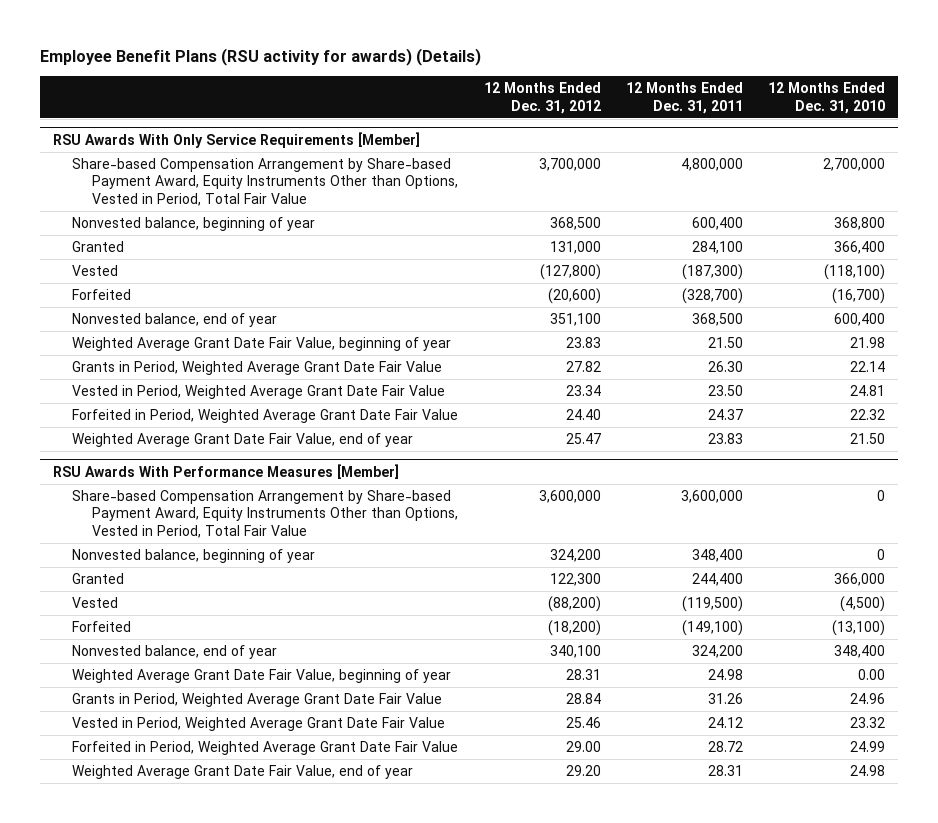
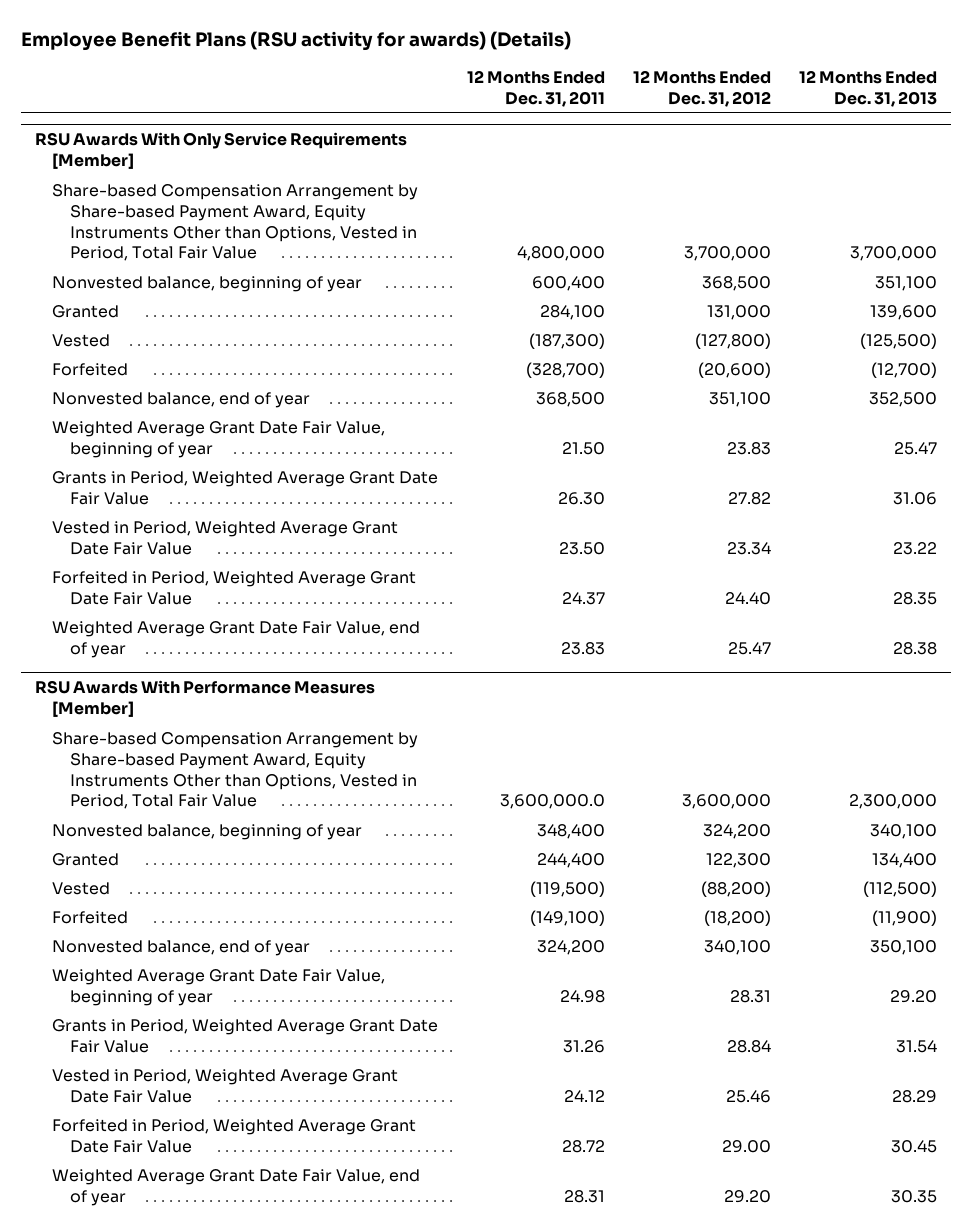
- | 12 Months Ended Dec. 31, 2012 | 12 Months Ended Dec. 31, 2011 | 12 Months Ended Dec. 31, 2010
+ | 12 Months Ended Dec. 31, 2011 | 12 Months Ended Dec. 31, 2012 | 12 Months Ended Dec. 31, 2013
@ RSU Awards With Performance Measures [Member]
- Share-based Compensation Arrangement by Share-based Payment Award, Equity Instruments Other than Options, Vested in Period, Total Fair Value | 3,600,000 | 3,600,000 | 0
+ Share-based Compensation Arrangement by Share-based Payment Award, Equity Instruments Other than Options, Vested in Period, Total Fair Value | 3,600,000.0 | 3,600,000 | 2,300,000

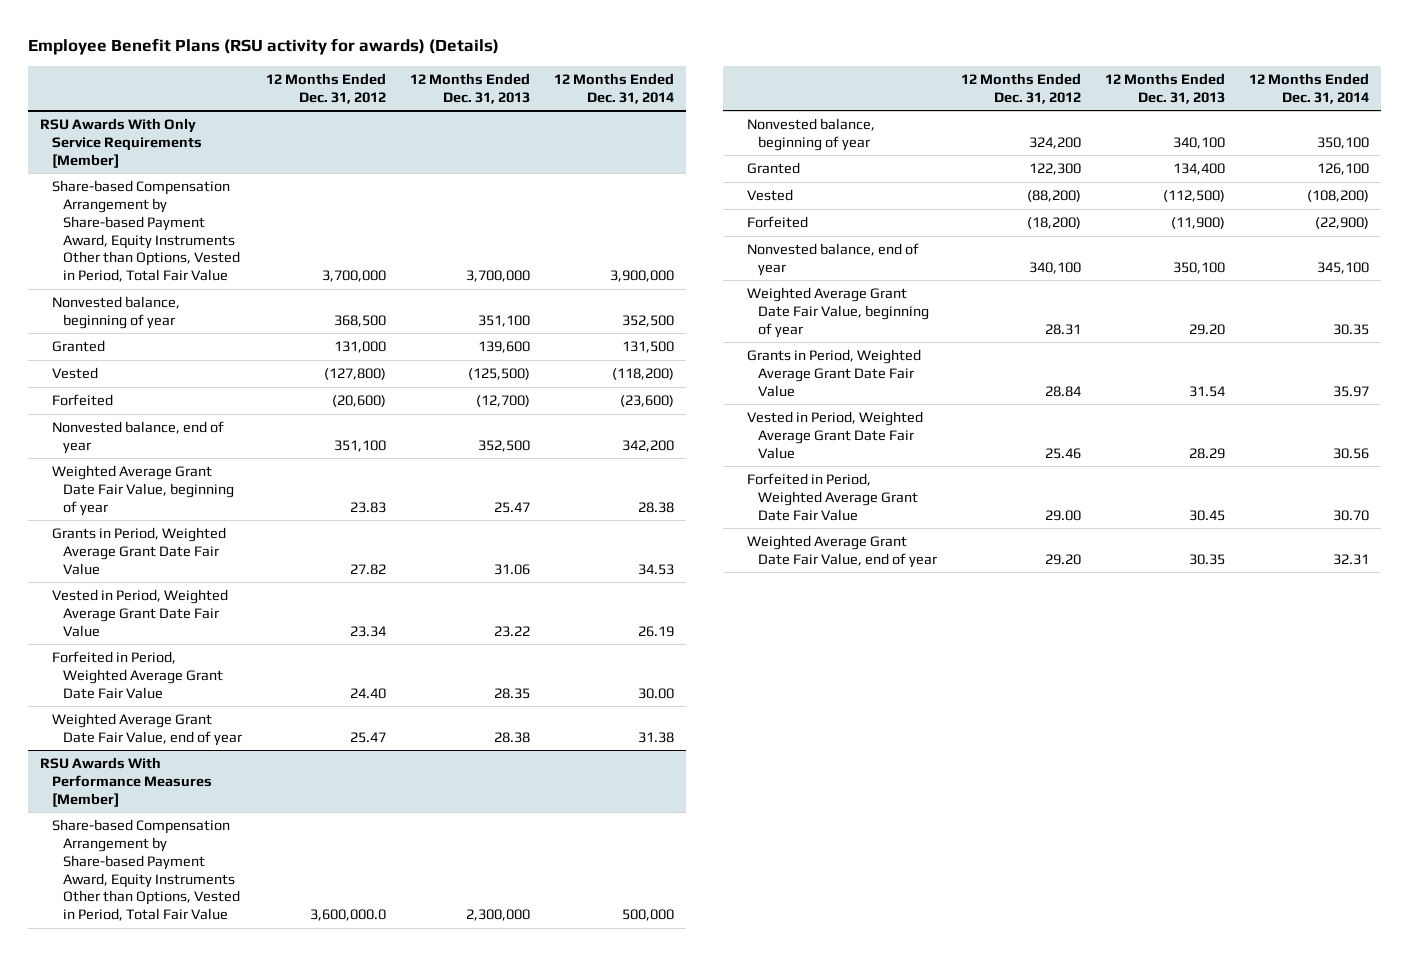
- | 12 Months Ended Dec. 31, 2011 | 12 Months Ended Dec. 31, 2012 | 12 Months Ended Dec. 31, 2013
+ | 12 Months Ended Dec. 31, 2012 | 12 Months Ended Dec. 31, 2013 | 12 Months Ended Dec. 31, 2014
@ RSU Awards With Performance Measures [Member]
- Share-based Compensation Arrangement by Share-based Payment Award, Equity Instruments Other than Options, Vested in Period, Total Fair Value | 3,600,000.0 | 3,600,000 | 2,300,000
+ Share-based Compensation Arrangement by Share-based Payment Award, Equity Instruments Other than Options, Vested in Period, Total Fair Value | 3,600,000.0 | 2,300,000 | 500,000

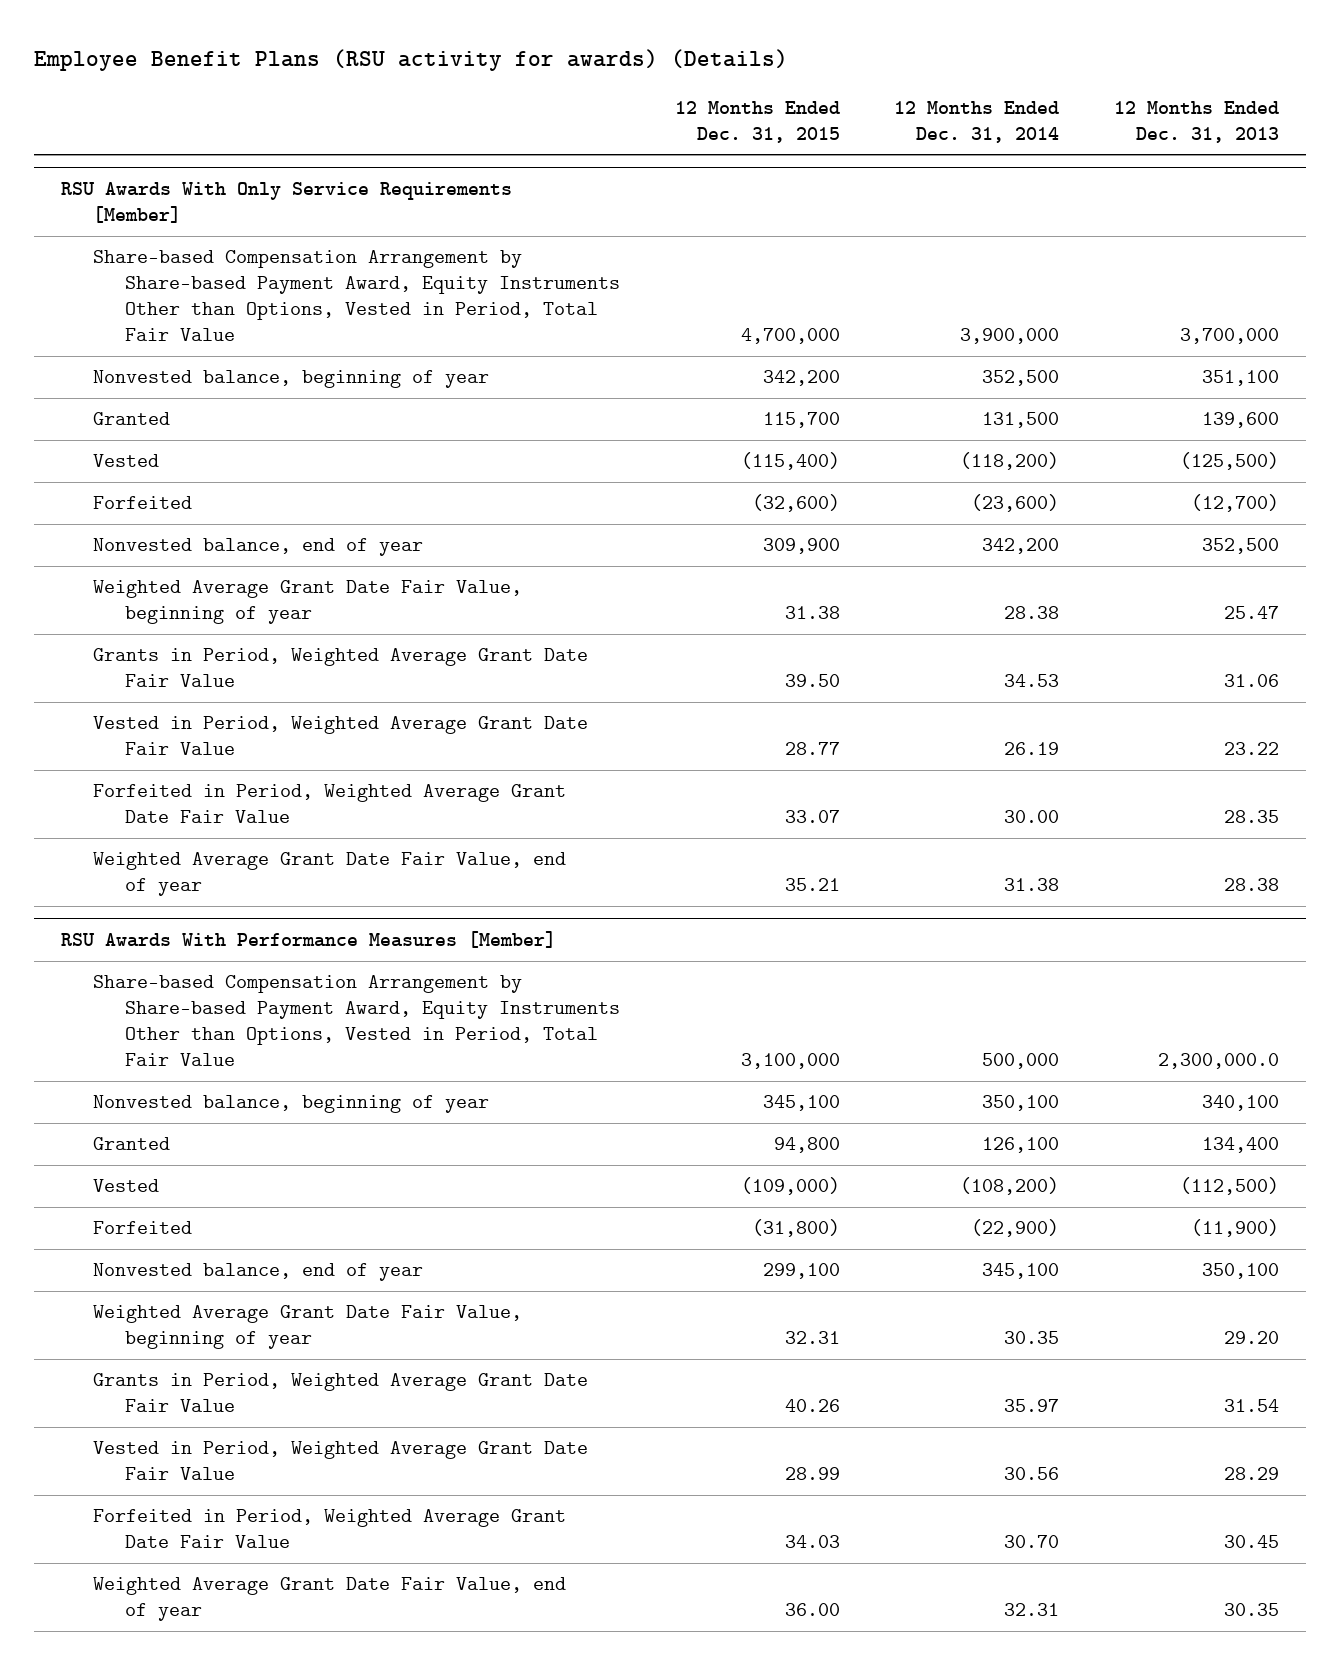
- | 12 Months Ended Dec. 31, 2012 | 12 Months Ended Dec. 31, 2013 | 12 Months Ended Dec. 31, 2014
+ | 12 Months Ended Dec. 31, 2015 | 12 Months Ended Dec. 31, 2014 | 12 Months Ended Dec. 31, 2013
@ RSU Awards With Performance Measures [Member]
- Share-based Compensation Arrangement by Share-based Payment Award, Equity Instruments Other than Options, Vested in Period, Total Fair Value | 3,600,000.0 | 2,300,000 | 500,000
+ Share-based Compensation Arrangement by Share-based Payment Award, Equity Instruments Other than Options, Vested in Period, Total Fair Value | 3,100,000 | 500,000 | 2,300,000.0

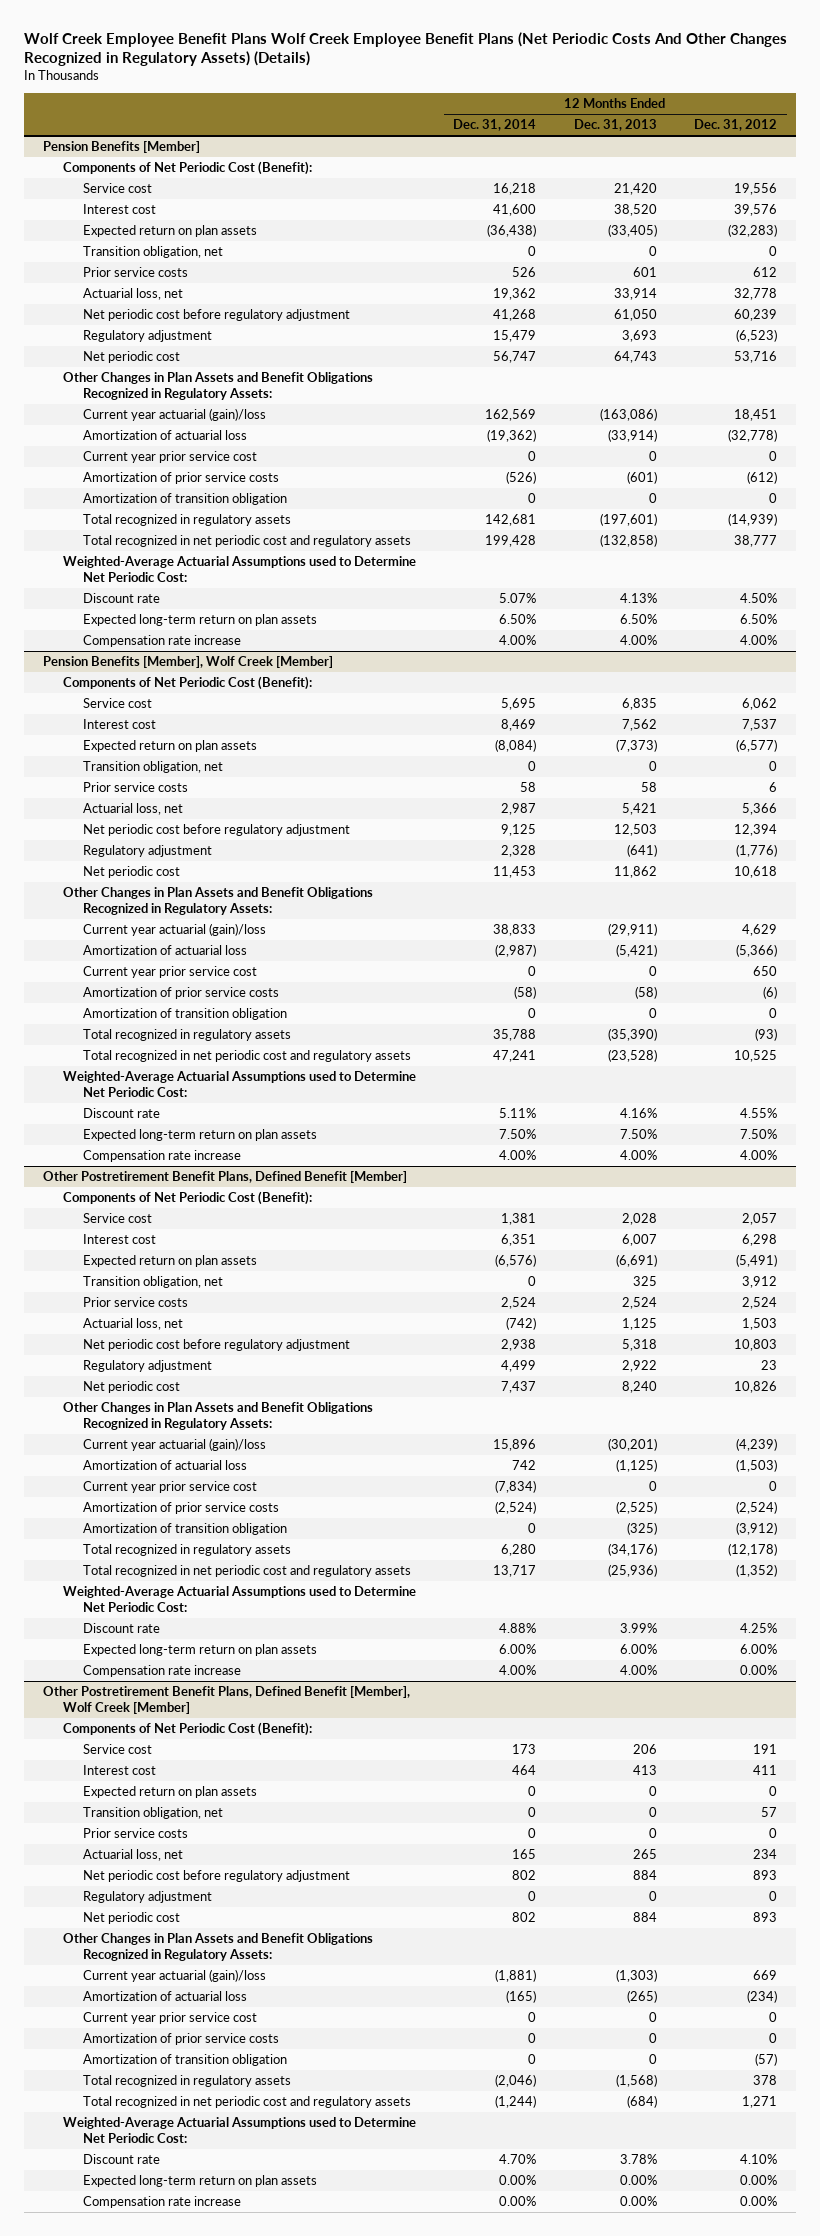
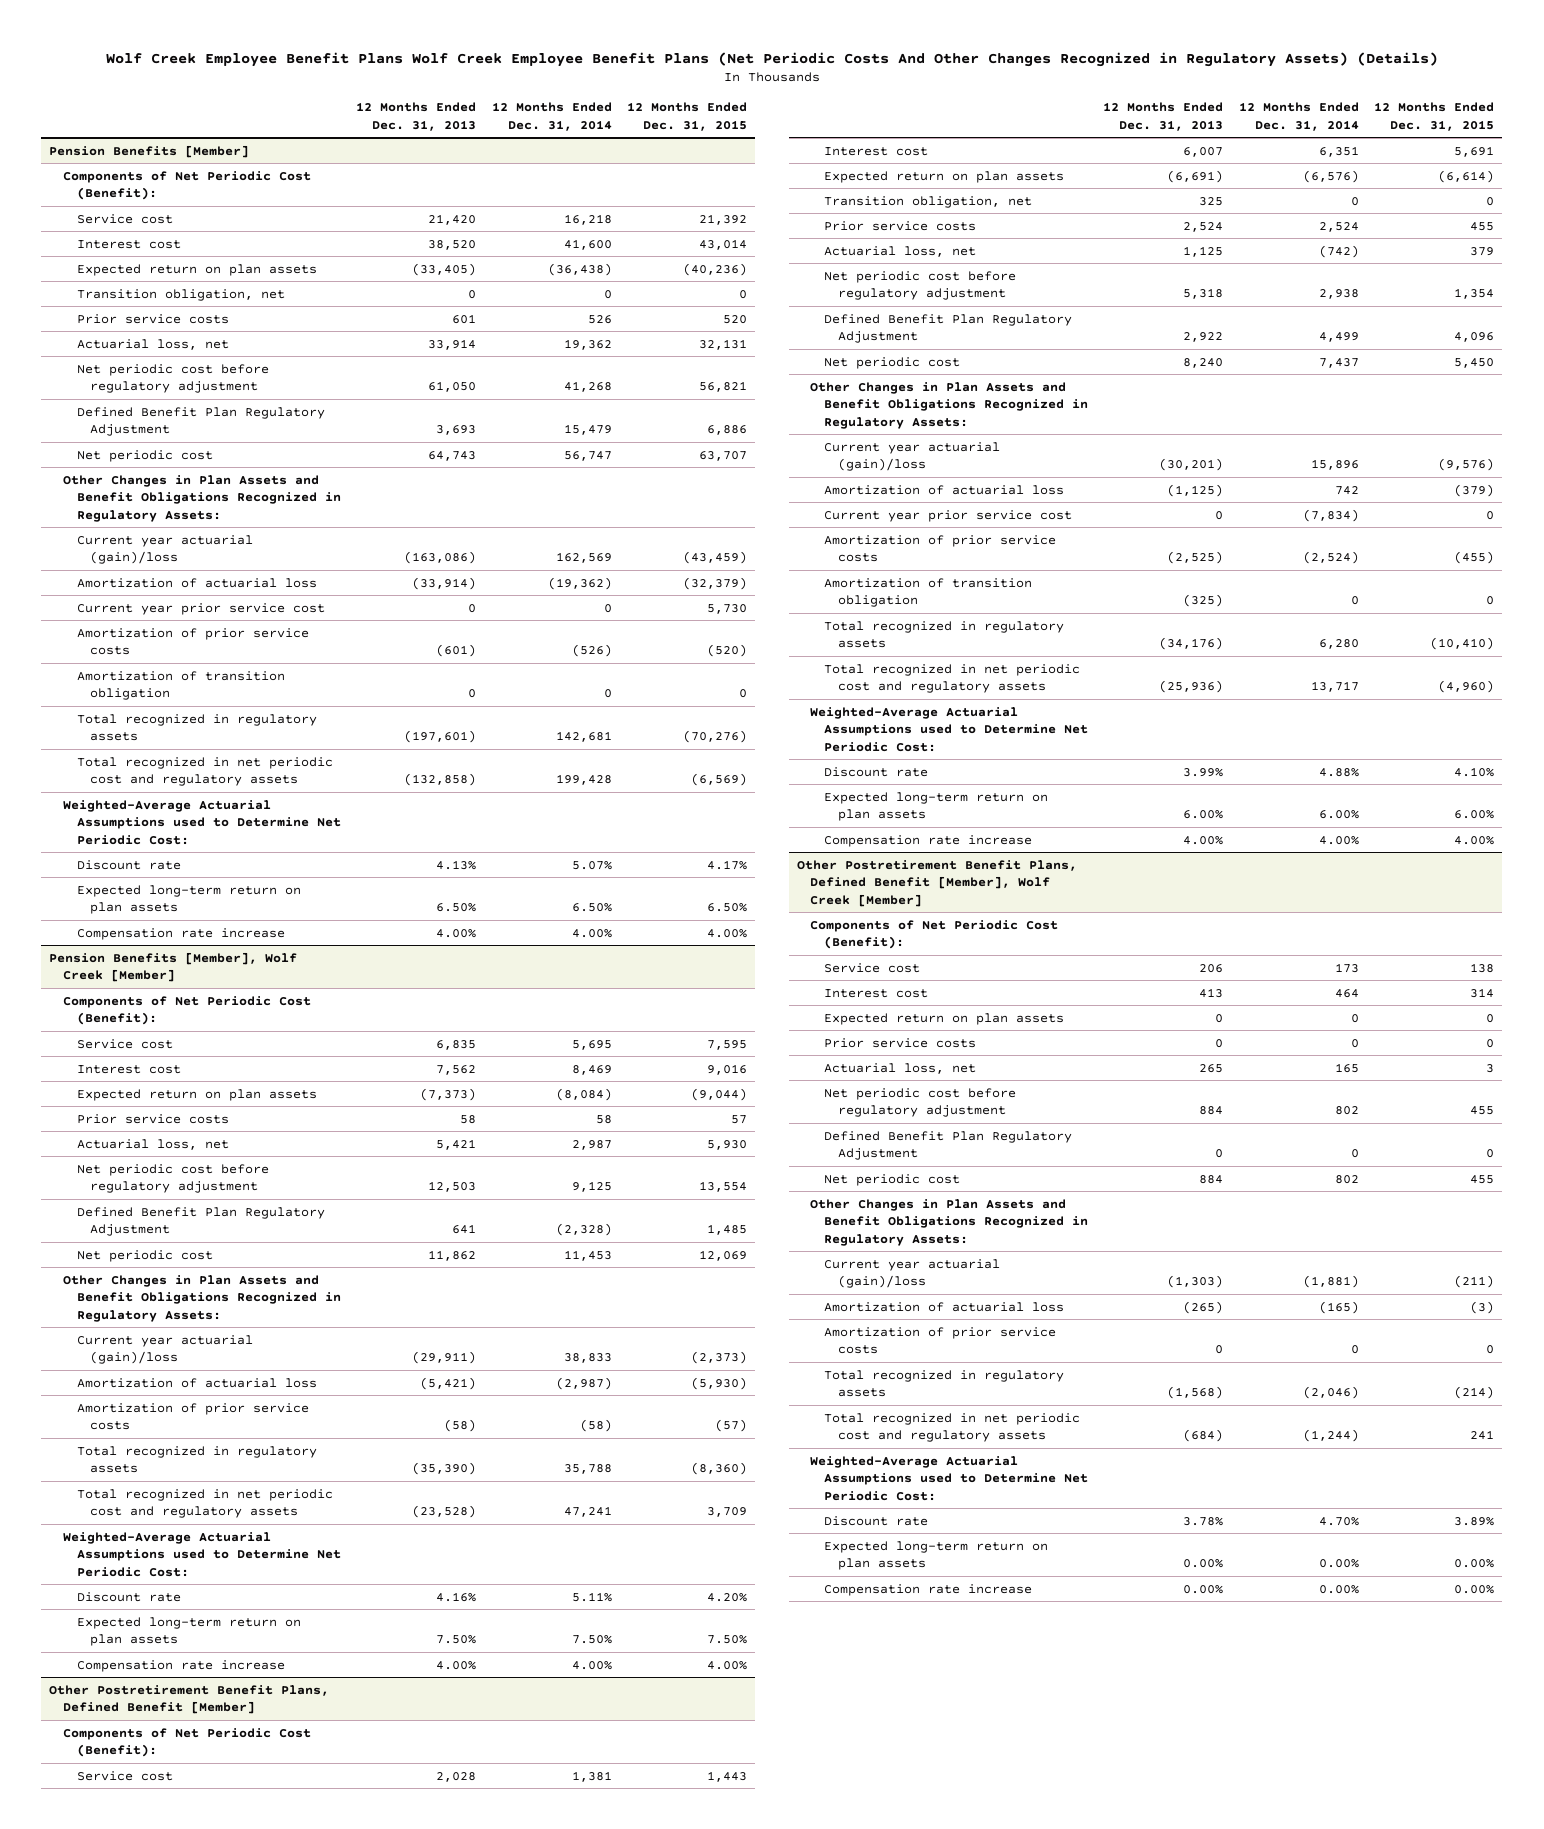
- | 12 Months Ended Dec. 31, 2014 | 12 Months Ended Dec. 31, 2013 | 12 Months Ended Dec. 31, 2012
+ | 12 Months Ended Dec. 31, 2013 | 12 Months Ended Dec. 31, 2014 | 12 Months Ended Dec. 31, 2015
@ Pension Benefits [Member]
- Regulatory adjustment | 15,479 | 3,693 | (6,523)
+ Defined Benefit Plan Regulatory Adjustment | 3,693 | 15,479 | 6,886
@ Pension Benefits [Member], Wolf Creek [Member]
- Transition obligation, net | 0 | 0 | 0
- Regulatory adjustment | 2,328 | (641) | (1,776)
+ Defined Benefit Plan Regulatory Adjustment | 641 | (2,328) | 1,485
- Current year prior service cost | 0 | 0 | 650
- Amortization of transition obligation | 0 | 0 | 0
@ Other Postretirement Benefit Plans, Defined Benefit [Member]
- Regulatory adjustment | 4,499 | 2,922 | 23
+ Defined Benefit Plan Regulatory Adjustment | 2,922 | 4,499 | 4,096
@ Other Postretirement Benefit Plans, Defined Benefit [Member], Wolf Creek [Member]
- Transition obligation, net | 0 | 0 | 57
- Regulatory adjustment | 0 | 0 | 0
+ Defined Benefit Plan Regulatory Adjustment | 0 | 0 | 0
- Current year prior service cost | 0 | 0 | 0
- Amortization of transition obligation | 0 | 0 | (57)

